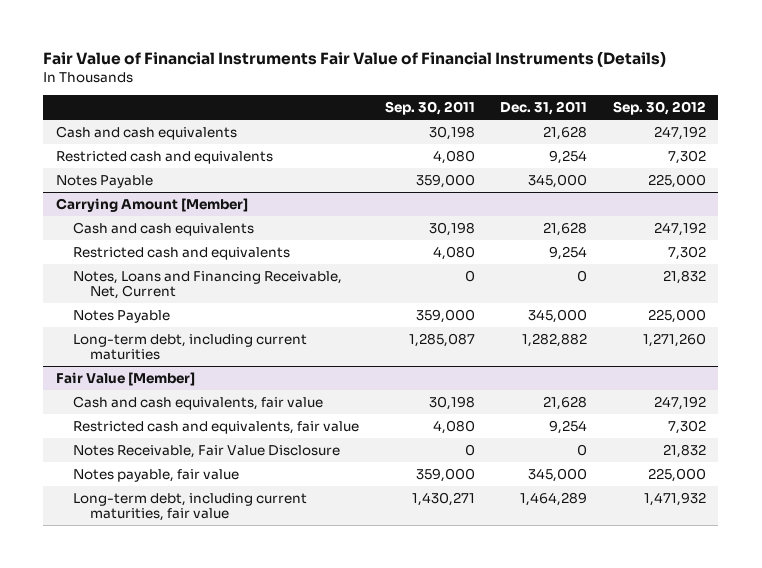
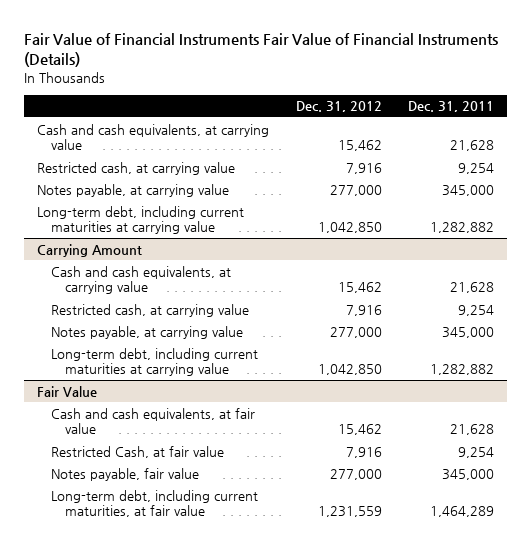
- | Sep. 30, 2011 | Dec. 31, 2011 | Sep. 30, 2012
+ | Dec. 31, 2012 | Dec. 31, 2011
- Cash and cash equivalents | 30,198 | 21,628 | 247,192
- Restricted cash and equivalents | 4,080 | 9,254 | 7,302
- Notes Payable | 359,000 | 345,000 | 225,000
- Carrying Amount [Member]
- Cash and cash equivalents | 30,198 | 21,628 | 247,192
- Restricted cash and equivalents | 4,080 | 9,254 | 7,302
- Notes, Loans and Financing Receivable, Net, Current | 0 | 0 | 21,832
- Notes Payable | 359,000 | 345,000 | 225,000
- Long-term debt, including current maturities | 1,285,087 | 1,282,882 | 1,271,260
- Fair Value [Member]
- Cash and cash equivalents, fair value | 30,198 | 21,628 | 247,192
- Restricted cash and equivalents, fair value | 4,080 | 9,254 | 7,302
- Notes Receivable, Fair Value Disclosure | 0 | 0 | 21,832
+ Cash and cash equivalents, at carrying value | 15,462 | 21,628
+ Restricted cash, at carrying value | 7,916 | 9,254
+ Notes payable, at carrying value | 277,000 | 345,000
+ Long-term debt, including current maturities at carrying value | 1,042,850 | 1,282,882
+ Carrying Amount
+ Cash and cash equivalents, at carrying value | 15,462 | 21,628
+ Restricted cash, at carrying value | 7,916 | 9,254
+ Notes payable, at carrying value | 277,000 | 345,000
+ Long-term debt, including current maturities at carrying value | 1,042,850 | 1,282,882
+ Fair Value
+ Cash and cash equivalents, at fair value | 15,462 | 21,628
+ Restricted Cash, at fair value | 7,916 | 9,254
- Long-term debt, including current maturities, fair value | 1,430,271 | 1,464,289 | 1,471,932
+ Long-term debt, including current maturities, at fair value | 1,231,559 | 1,464,289

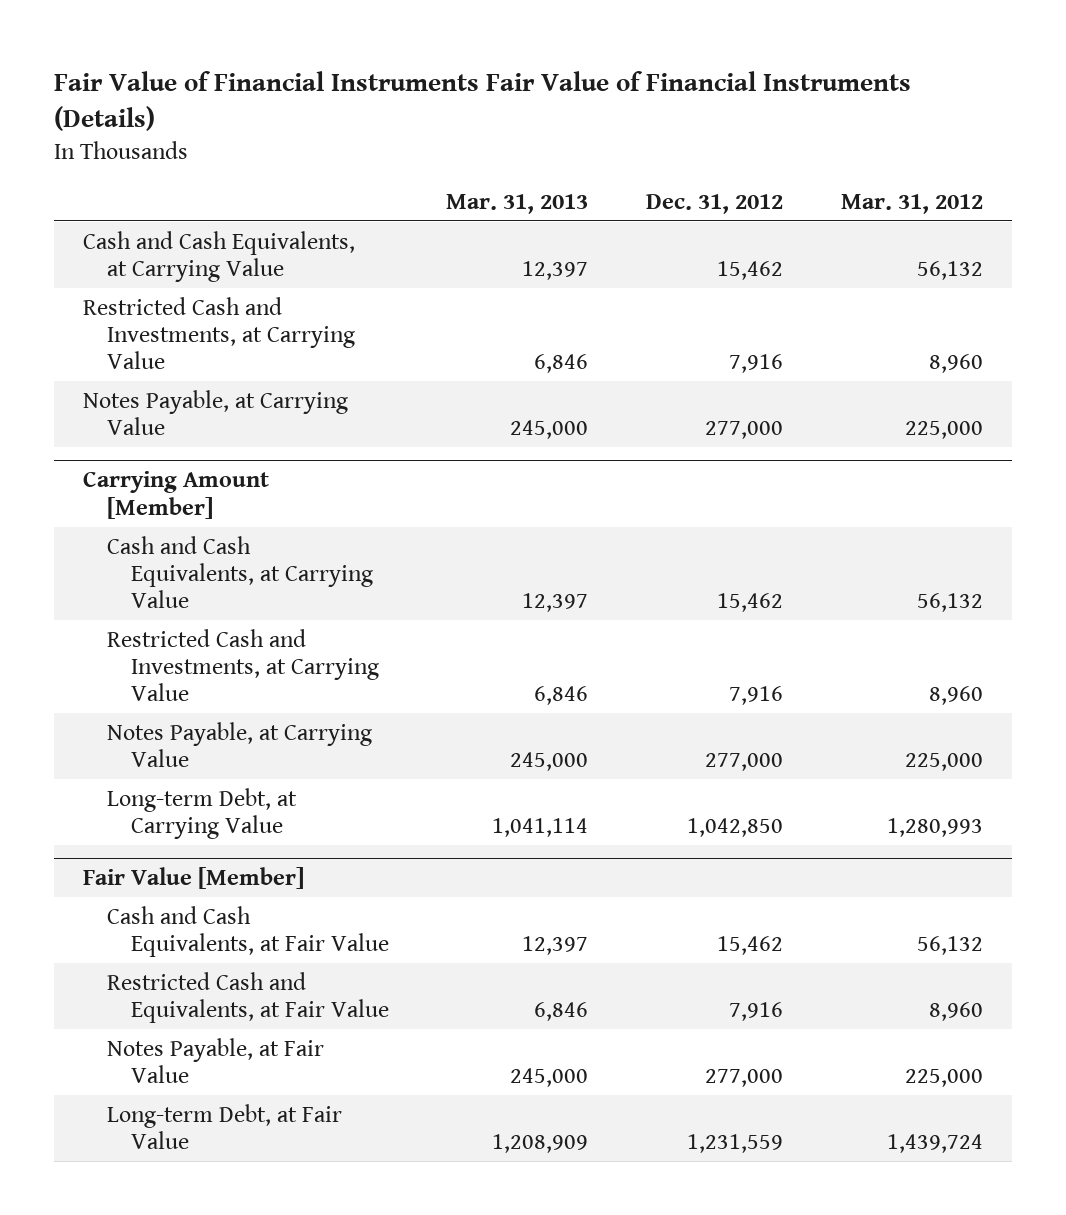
- | Dec. 31, 2012 | Dec. 31, 2011
+ | Mar. 31, 2013 | Dec. 31, 2012 | Mar. 31, 2012
- Cash and cash equivalents, at carrying value | 15,462 | 21,628
- Restricted cash, at carrying value | 7,916 | 9,254
- Notes payable, at carrying value | 277,000 | 345,000
- Long-term debt, including current maturities at carrying value | 1,042,850 | 1,282,882
- Carrying Amount
- Cash and cash equivalents, at carrying value | 15,462 | 21,628
- Restricted cash, at carrying value | 7,916 | 9,254
- Notes payable, at carrying value | 277,000 | 345,000
- Long-term debt, including current maturities at carrying value | 1,042,850 | 1,282,882
- Fair Value
- Cash and cash equivalents, at fair value | 15,462 | 21,628
- Restricted Cash, at fair value | 7,916 | 9,254
- Notes payable, fair value | 277,000 | 345,000
- Long-term debt, including current maturities, at fair value | 1,231,559 | 1,464,289
+ Cash and Cash Equivalents, at Carrying Value | 12,397 | 15,462 | 56,132
+ Restricted Cash and Investments, at Carrying Value | 6,846 | 7,916 | 8,960
+ Notes Payable, at Carrying Value | 245,000 | 277,000 | 225,000
+ Carrying Amount [Member]
+ Cash and Cash Equivalents, at Carrying Value | 12,397 | 15,462 | 56,132
+ Restricted Cash and Investments, at Carrying Value | 6,846 | 7,916 | 8,960
+ Notes Payable, at Carrying Value | 245,000 | 277,000 | 225,000
+ Long-term Debt, at Carrying Value | 1,041,114 | 1,042,850 | 1,280,993
+ Fair Value [Member]
+ Cash and Cash Equivalents, at Fair Value | 12,397 | 15,462 | 56,132
+ Restricted Cash and Equivalents, at Fair Value | 6,846 | 7,916 | 8,960
+ Notes Payable, at Fair Value | 245,000 | 277,000 | 225,000
+ Long-term Debt, at Fair Value | 1,208,909 | 1,231,559 | 1,439,724

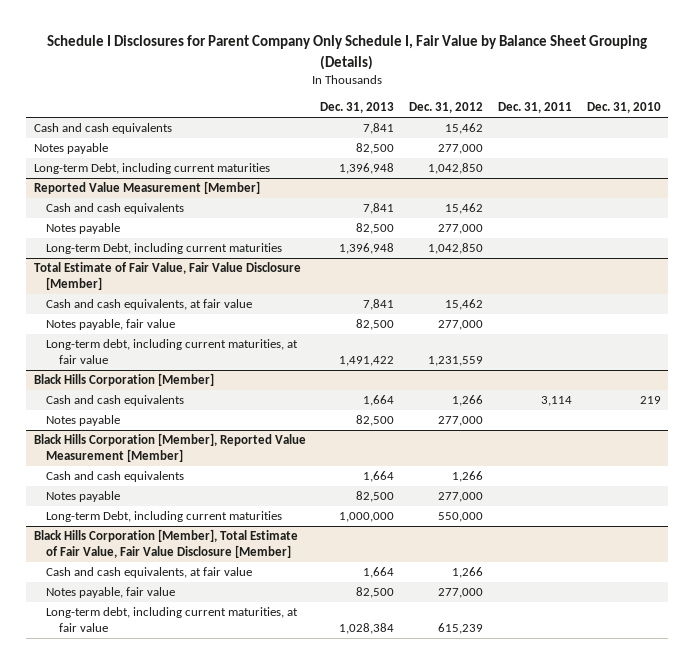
- Fair Value of Financial Instruments Fair Value of Financial Instruments (Details)
+ Schedule I Disclosures for Parent Company Only Schedule I, Fair Value by Balance Sheet Grouping (Details)
- | Mar. 31, 2013 | Dec. 31, 2012 | Mar. 31, 2012
+ | Dec. 31, 2013 | Dec. 31, 2012 | Dec. 31, 2011 | Dec. 31, 2010
- Cash and Cash Equivalents, at Carrying Value | 12,397 | 15,462 | 56,132
- Restricted Cash and Investments, at Carrying Value | 6,846 | 7,916 | 8,960
- Notes Payable, at Carrying Value | 245,000 | 277,000 | 225,000
- Carrying Amount [Member]
- Cash and Cash Equivalents, at Carrying Value | 12,397 | 15,462 | 56,132
- Restricted Cash and Investments, at Carrying Value | 6,846 | 7,916 | 8,960
- Notes Payable, at Carrying Value | 245,000 | 277,000 | 225,000
- Long-term Debt, at Carrying Value | 1,041,114 | 1,042,850 | 1,280,993
- Fair Value [Member]
- Cash and Cash Equivalents, at Fair Value | 12,397 | 15,462 | 56,132
- Restricted Cash and Equivalents, at Fair Value | 6,846 | 7,916 | 8,960
- Notes Payable, at Fair Value | 245,000 | 277,000 | 225,000
- Long-term Debt, at Fair Value | 1,208,909 | 1,231,559 | 1,439,724
+ Cash and cash equivalents | 7,841 | 15,462 | |
+ Notes payable | 82,500 | 277,000 | |
+ Long-term Debt, including current maturities | 1,396,948 | 1,042,850 | |
+ Reported Value Measurement [Member]
+ Cash and cash equivalents | 7,841 | 15,462 | |
+ Notes payable | 82,500 | 277,000 | |
+ Long-term Debt, including current maturities | 1,396,948 | 1,042,850 | |
+ Total Estimate of Fair Value, Fair Value Disclosure [Member]
+ Cash and cash equivalents, at fair value | 7,841 | 15,462 | |
+ Notes payable, fair value | 82,500 | 277,000 | |
+ Long-term debt, including current maturities, at fair value | 1,491,422 | 1,231,559 | |
+ Black Hills Corporation [Member]
+ Cash and cash equivalents | 1,664 | 1,266 | 3,114 | 219
+ Notes payable | 82,500 | 277,000 | |
+ Black Hills Corporation [Member], Reported Value Measurement [Member]
+ Cash and cash equivalents | 1,664 | 1,266 | |
+ Notes payable | 82,500 | 277,000 | |
+ Long-term Debt, including current maturities | 1,000,000 | 550,000 | |
+ Black Hills Corporation [Member], Total Estimate of Fair Value, Fair Value Disclosure [Member]
+ Cash and cash equivalents, at fair value | 1,664 | 1,266 | |
+ Notes payable, fair value | 82,500 | 277,000 | |
+ Long-term debt, including current maturities, at fair value | 1,028,384 | 615,239 | |

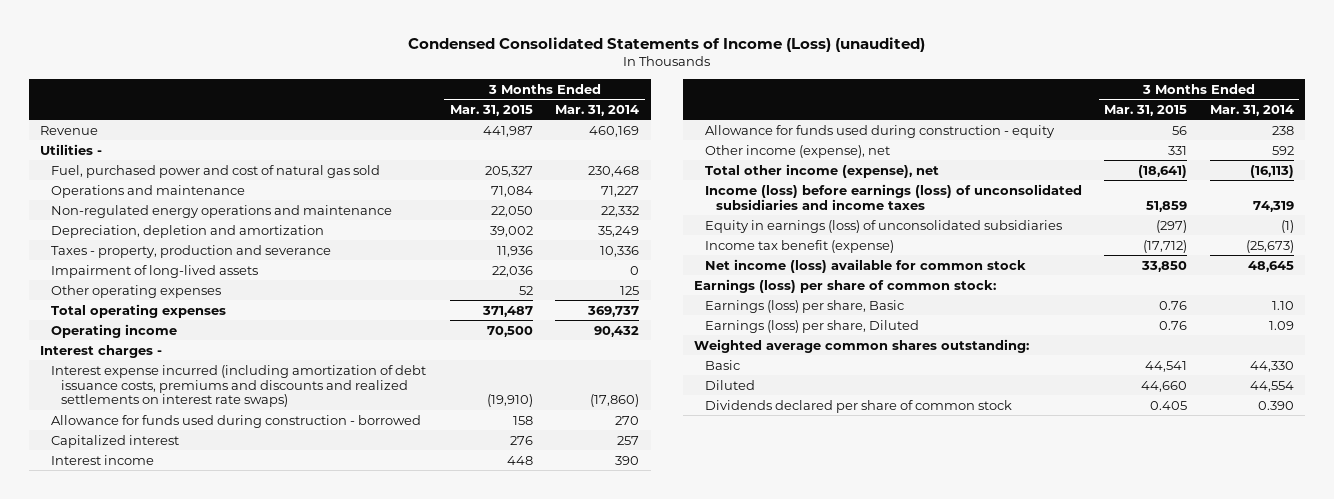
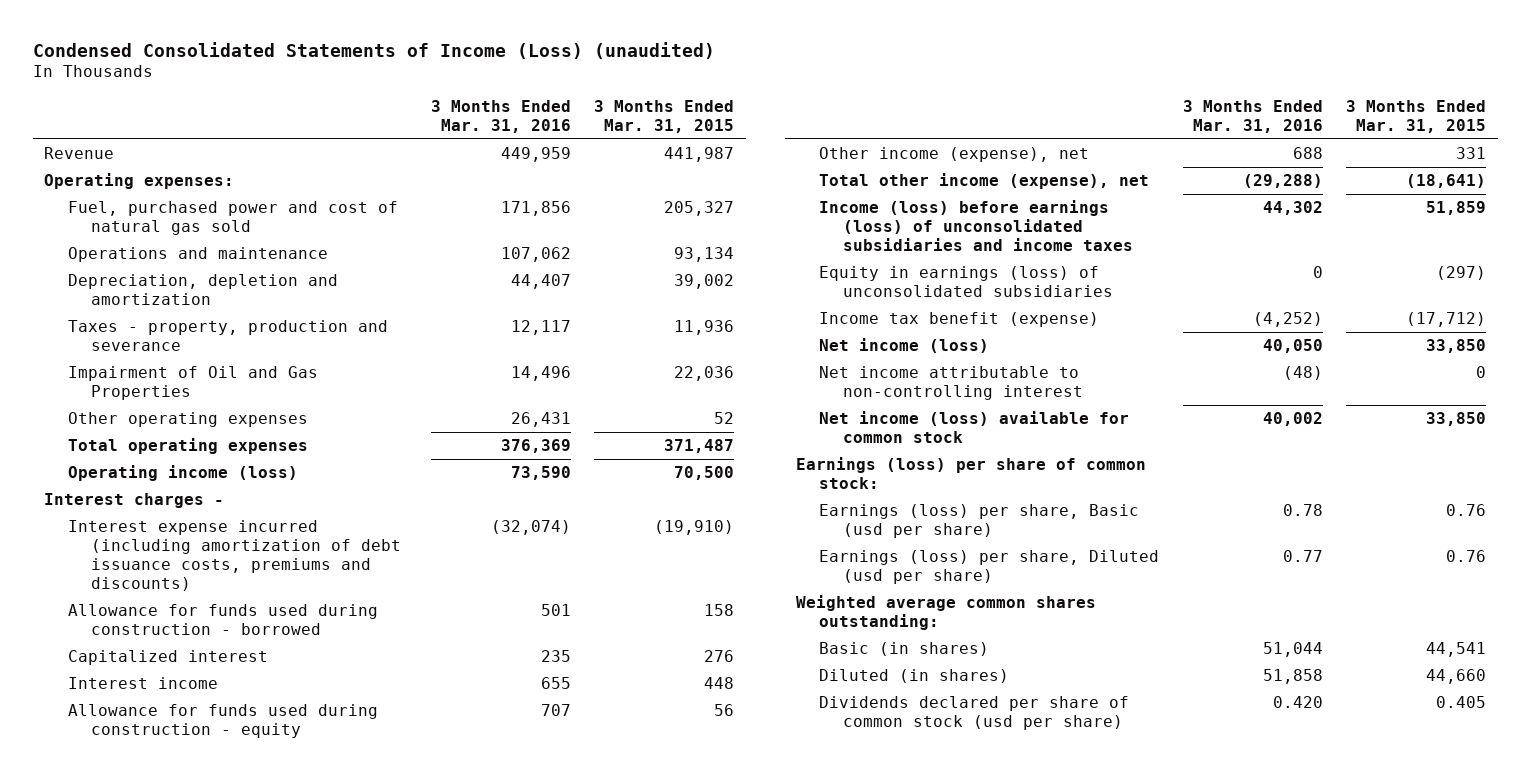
- | 3 Months Ended Mar. 31, 2015 | 3 Months Ended Mar. 31, 2014
+ | 3 Months Ended Mar. 31, 2016 | 3 Months Ended Mar. 31, 2015
- Utilities -
+ Operating expenses:
- Operations and maintenance | 71,084 | 71,227
- Non-regulated energy operations and maintenance | 22,050 | 22,332
+ Operations and maintenance | 107,062 | 93,134
- Impairment of long-lived assets | 22,036 | 0
+ Impairment of Oil and Gas Properties | 14,496 | 22,036
- Operating income | 70,500 | 90,432
+ Operating income (loss) | 73,590 | 70,500
- Interest expense incurred (including amortization of debt issuance costs, premiums and discounts and realized settlements on interest rate swaps) | (19,910) | (17,860)
+ Interest expense incurred (including amortization of debt issuance costs, premiums and discounts) | (32,074) | (19,910)
+ Net income (loss) | 40,050 | 33,850
+ Net income attributable to non-controlling interest | (48) | 0
- Earnings (loss) per share, Basic | 0.76 | 1.10
- Earnings (loss) per share, Diluted | 0.76 | 1.09
+ Earnings (loss) per share, Basic (usd per share) | 0.78 | 0.76
+ Earnings (loss) per share, Diluted (usd per share) | 0.77 | 0.76
- Basic | 44,541 | 44,330
- Diluted | 44,660 | 44,554
- Dividends declared per share of common stock | 0.405 | 0.390
+ Basic (in shares) | 51,044 | 44,541
+ Diluted (in shares) | 51,858 | 44,660
+ Dividends declared per share of common stock (usd per share) | 0.420 | 0.405

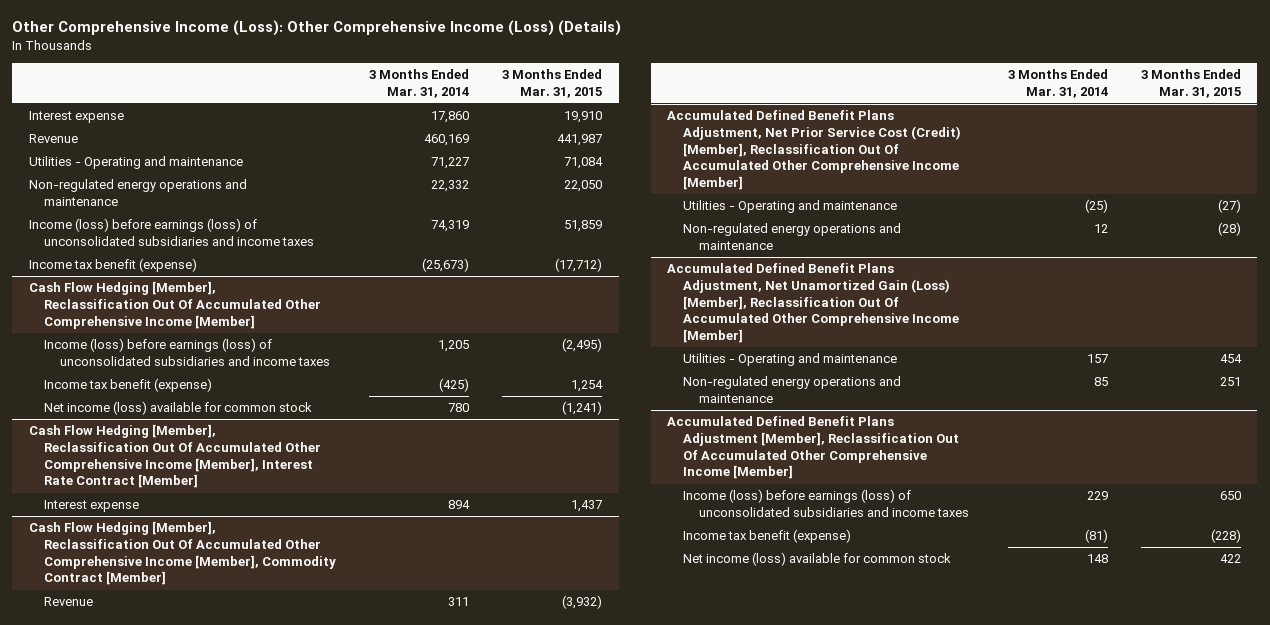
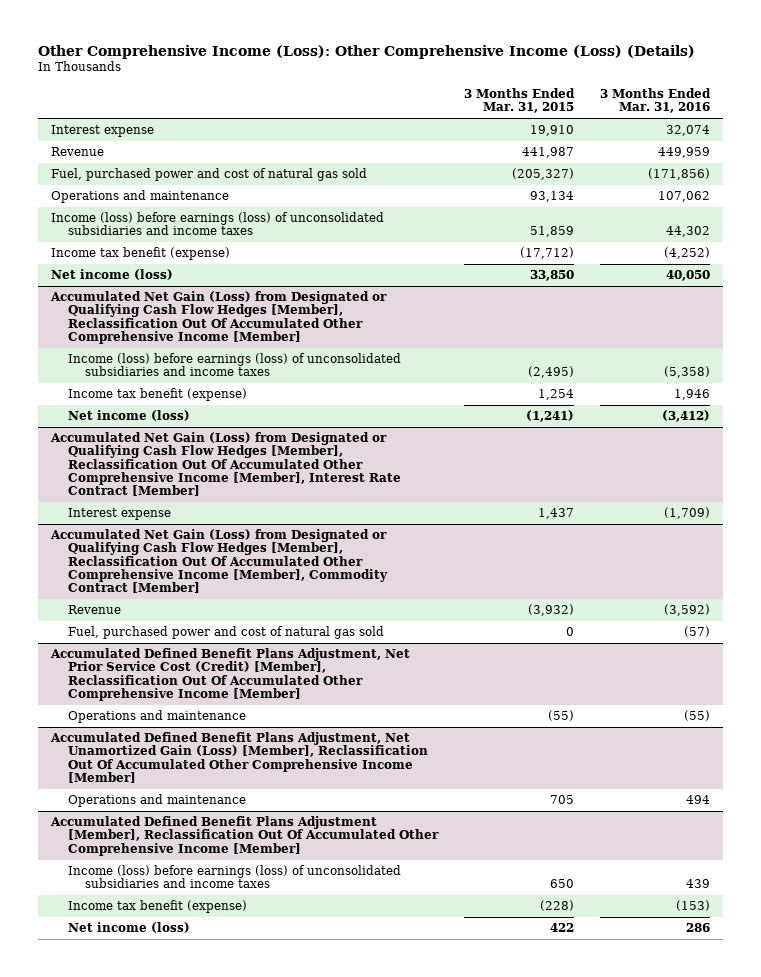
- | 3 Months Ended Mar. 31, 2014 | 3 Months Ended Mar. 31, 2015
+ | 3 Months Ended Mar. 31, 2015 | 3 Months Ended Mar. 31, 2016
- Utilities - Operating and maintenance | 71,227 | 71,084
- Non-regulated energy operations and maintenance | 22,332 | 22,050
+ Fuel, purchased power and cost of natural gas sold | (205,327) | (171,856)
+ Operations and maintenance | 93,134 | 107,062
- Cash Flow Hedging [Member], Reclassification Out Of Accumulated Other Comprehensive Income [Member]
+ Net income (loss) | 33,850 | 40,050
+ Accumulated Net Gain (Loss) from Designated or Qualifying Cash Flow Hedges [Member], Reclassification Out Of Accumulated Other Comprehensive Income [Member]
- Net income (loss) available for common stock | 780 | (1,241)
- Cash Flow Hedging [Member], Reclassification Out Of Accumulated Other Comprehensive Income [Member], Interest Rate Contract [Member]
+ Net income (loss) | (1,241) | (3,412)
+ Accumulated Net Gain (Loss) from Designated or Qualifying Cash Flow Hedges [Member], Reclassification Out Of Accumulated Other Comprehensive Income [Member], Interest Rate Contract [Member]
- Cash Flow Hedging [Member], Reclassification Out Of Accumulated Other Comprehensive Income [Member], Commodity Contract [Member]
+ Accumulated Net Gain (Loss) from Designated or Qualifying Cash Flow Hedges [Member], Reclassification Out Of Accumulated Other Comprehensive Income [Member], Commodity Contract [Member]
+ Fuel, purchased power and cost of natural gas sold | 0 | (57)
@ Accumulated Defined Benefit Plans Adjustment, Net Prior Service Cost (Credit) [Member], Reclassification Out Of Accumulated Other Comprehensive Income [Member]
- Utilities - Operating and maintenance | (25) | (27)
- Non-regulated energy operations and maintenance | 12 | (28)
+ Operations and maintenance | (55) | (55)
@ Accumulated Defined Benefit Plans Adjustment, Net Unamortized Gain (Loss) [Member], Reclassification Out Of Accumulated Other Comprehensive Income [Member]
- Utilities - Operating and maintenance | 157 | 454
- Non-regulated energy operations and maintenance | 85 | 251
+ Operations and maintenance | 705 | 494
@ Accumulated Defined Benefit Plans Adjustment [Member], Reclassification Out Of Accumulated Other Comprehensive Income [Member]
- Net income (loss) available for common stock | 148 | 422
+ Net income (loss) | 422 | 286

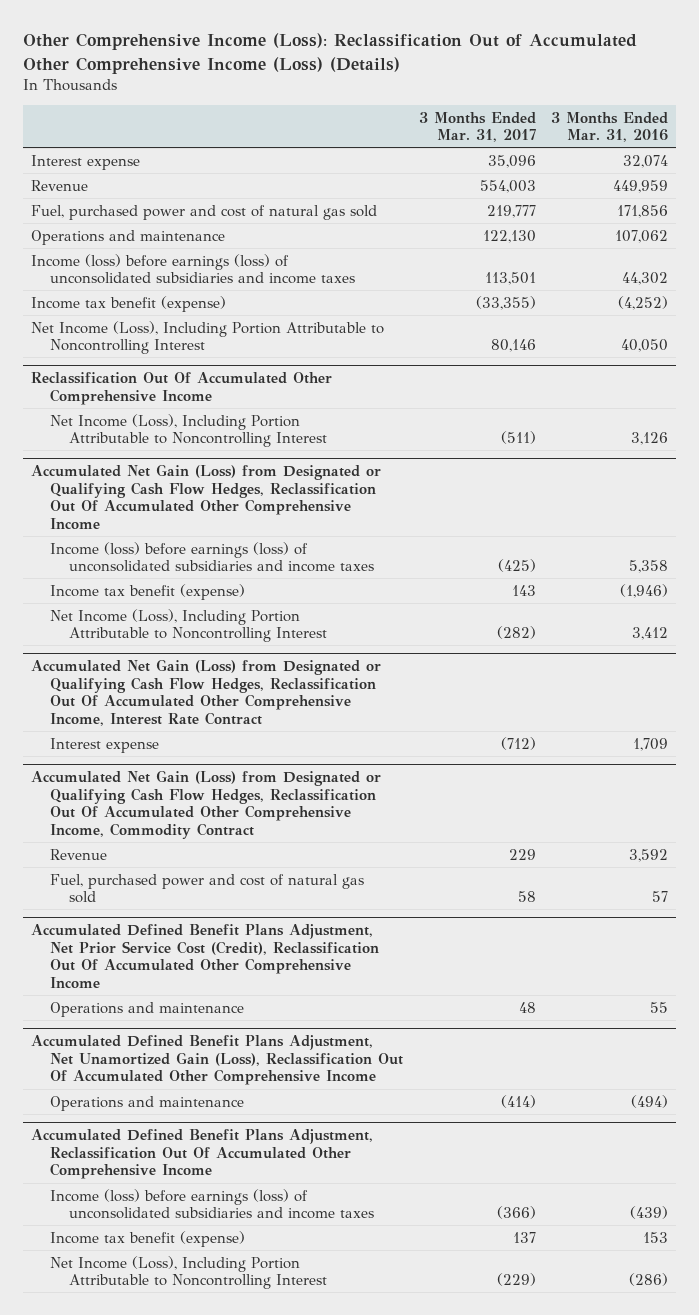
- Other Comprehensive Income (Loss): Other Comprehensive Income (Loss) (Details)
+ Other Comprehensive Income (Loss): Reclassification Out of Accumulated Other Comprehensive Income (Loss) (Details)
- | 3 Months Ended Mar. 31, 2015 | 3 Months Ended Mar. 31, 2016
+ | 3 Months Ended Mar. 31, 2017 | 3 Months Ended Mar. 31, 2016
- Fuel, purchased power and cost of natural gas sold | (205,327) | (171,856)
+ Fuel, purchased power and cost of natural gas sold | 219,777 | 171,856
- Net income (loss) | 33,850 | 40,050
- Accumulated Net Gain (Loss) from Designated or Qualifying Cash Flow Hedges [Member], Reclassification Out Of Accumulated Other Comprehensive Income [Member]
- Income (loss) before earnings (loss) of unconsolidated subsidiaries and income taxes | (2,495) | (5,358)
- Income tax benefit (expense) | 1,254 | 1,946
- Net income (loss) | (1,241) | (3,412)
- Accumulated Net Gain (Loss) from Designated or Qualifying Cash Flow Hedges [Member], Reclassification Out Of Accumulated Other Comprehensive Income [Member], Interest Rate Contract [Member]
- Interest expense | 1,437 | (1,709)
- Accumulated Net Gain (Loss) from Designated or Qualifying Cash Flow Hedges [Member], Reclassification Out Of Accumulated Other Comprehensive Income [Member], Commodity Contract [Member]
- Revenue | (3,932) | (3,592)
- Fuel, purchased power and cost of natural gas sold | 0 | (57)
- Accumulated Defined Benefit Plans Adjustment, Net Prior Service Cost (Credit) [Member], Reclassification Out Of Accumulated Other Comprehensive Income [Member]
- Operations and maintenance | (55) | (55)
- Accumulated Defined Benefit Plans Adjustment, Net Unamortized Gain (Loss) [Member], Reclassification Out Of Accumulated Other Comprehensive Income [Member]
- Operations and maintenance | 705 | 494
- Accumulated Defined Benefit Plans Adjustment [Member], Reclassification Out Of Accumulated Other Comprehensive Income [Member]
- Income (loss) before earnings (loss) of unconsolidated subsidiaries and income taxes | 650 | 439
- Income tax benefit (expense) | (228) | (153)
- Net income (loss) | 422 | 286
+ Net Income (Loss), Including Portion Attributable to Noncontrolling Interest | 80,146 | 40,050
+ Reclassification Out Of Accumulated Other Comprehensive Income
+ Net Income (Loss), Including Portion Attributable to Noncontrolling Interest | (511) | 3,126
+ Accumulated Net Gain (Loss) from Designated or Qualifying Cash Flow Hedges, Reclassification Out Of Accumulated Other Comprehensive Income
+ Income (loss) before earnings (loss) of unconsolidated subsidiaries and income taxes | (425) | 5,358
+ Income tax benefit (expense) | 143 | (1,946)
+ Net Income (Loss), Including Portion Attributable to Noncontrolling Interest | (282) | 3,412
+ Accumulated Net Gain (Loss) from Designated or Qualifying Cash Flow Hedges, Reclassification Out Of Accumulated Other Comprehensive Income, Interest Rate Contract
+ Interest expense | (712) | 1,709
+ Accumulated Net Gain (Loss) from Designated or Qualifying Cash Flow Hedges, Reclassification Out Of Accumulated Other Comprehensive Income, Commodity Contract
+ Revenue | 229 | 3,592
+ Fuel, purchased power and cost of natural gas sold | 58 | 57
+ Accumulated Defined Benefit Plans Adjustment, Net Prior Service Cost (Credit), Reclassification Out Of Accumulated Other Comprehensive Income
+ Operations and maintenance | 48 | 55
+ Accumulated Defined Benefit Plans Adjustment, Net Unamortized Gain (Loss), Reclassification Out Of Accumulated Other Comprehensive Income
+ Operations and maintenance | (414) | (494)
+ Accumulated Defined Benefit Plans Adjustment, Reclassification Out Of Accumulated Other Comprehensive Income
+ Income (loss) before earnings (loss) of unconsolidated subsidiaries and income taxes | (366) | (439)
+ Income tax benefit (expense) | 137 | 153
+ Net Income (Loss), Including Portion Attributable to Noncontrolling Interest | (229) | (286)

